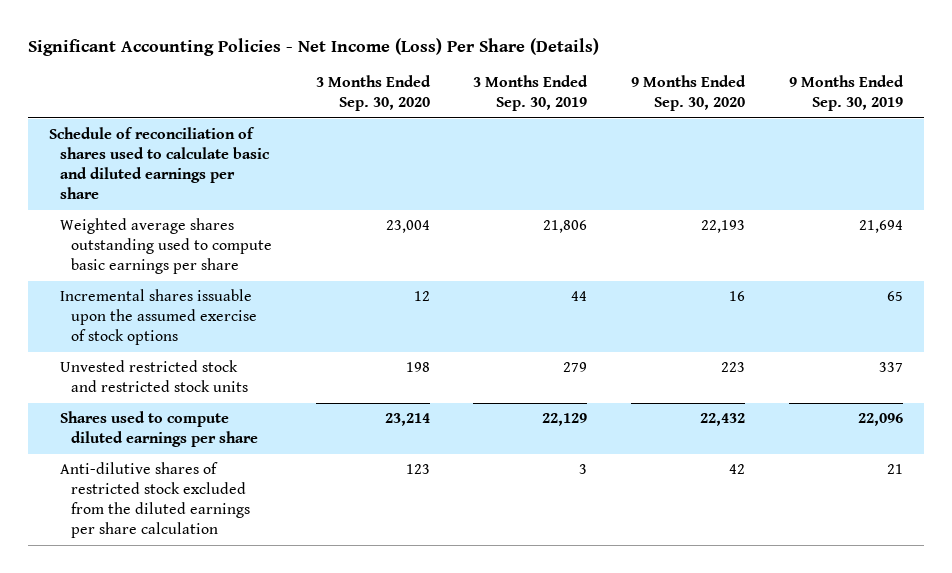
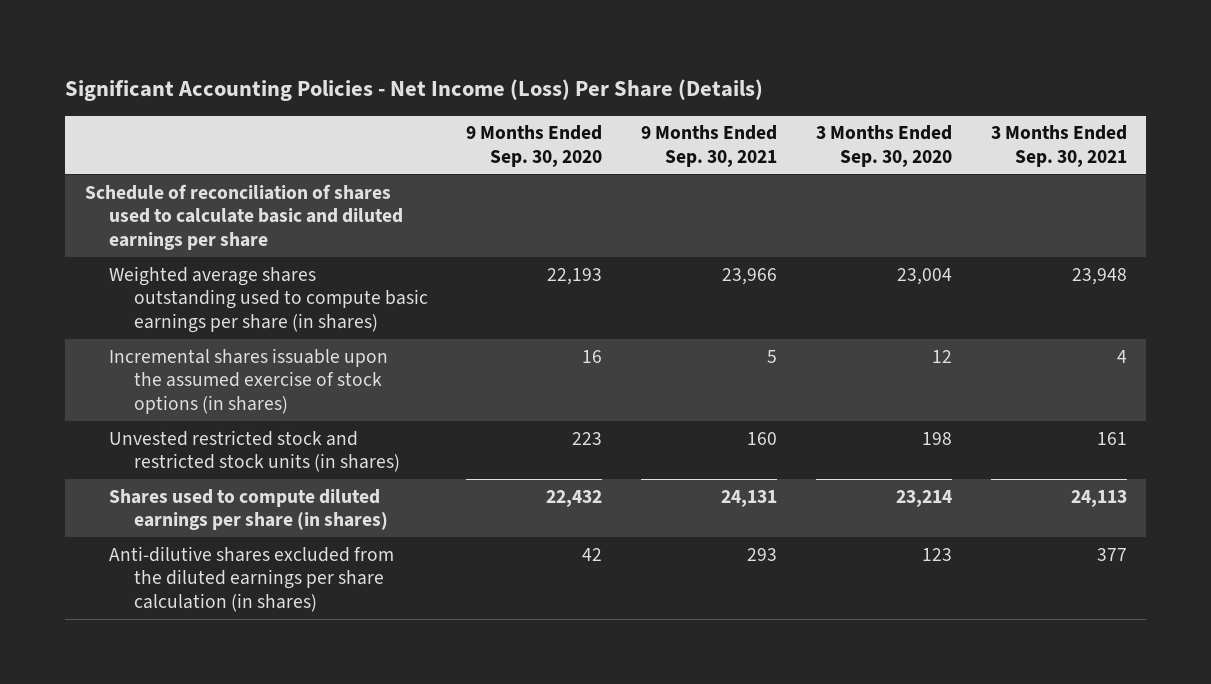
- | 3 Months Ended Sep. 30, 2020 | 3 Months Ended Sep. 30, 2019 | 9 Months Ended Sep. 30, 2020 | 9 Months Ended Sep. 30, 2019
+ | 9 Months Ended Sep. 30, 2020 | 9 Months Ended Sep. 30, 2021 | 3 Months Ended Sep. 30, 2020 | 3 Months Ended Sep. 30, 2021
- Weighted average shares outstanding used to compute basic earnings per share | 23,004 | 21,806 | 22,193 | 21,694
- Incremental shares issuable upon the assumed exercise of stock options | 12 | 44 | 16 | 65
- Unvested restricted stock and restricted stock units | 198 | 279 | 223 | 337
- Shares used to compute diluted earnings per share | 23,214 | 22,129 | 22,432 | 22,096
- Anti-dilutive shares of restricted stock excluded from the diluted earnings per share calculation | 123 | 3 | 42 | 21
+ Weighted average shares outstanding used to compute basic earnings per share (in shares) | 22,193 | 23,966 | 23,004 | 23,948
+ Incremental shares issuable upon the assumed exercise of stock options (in shares) | 16 | 5 | 12 | 4
+ Unvested restricted stock and restricted stock units (in shares) | 223 | 160 | 198 | 161
+ Shares used to compute diluted earnings per share (in shares) | 22,432 | 24,131 | 23,214 | 24,113
+ Anti-dilutive shares excluded from the diluted earnings per share calculation (in shares) | 42 | 293 | 123 | 377

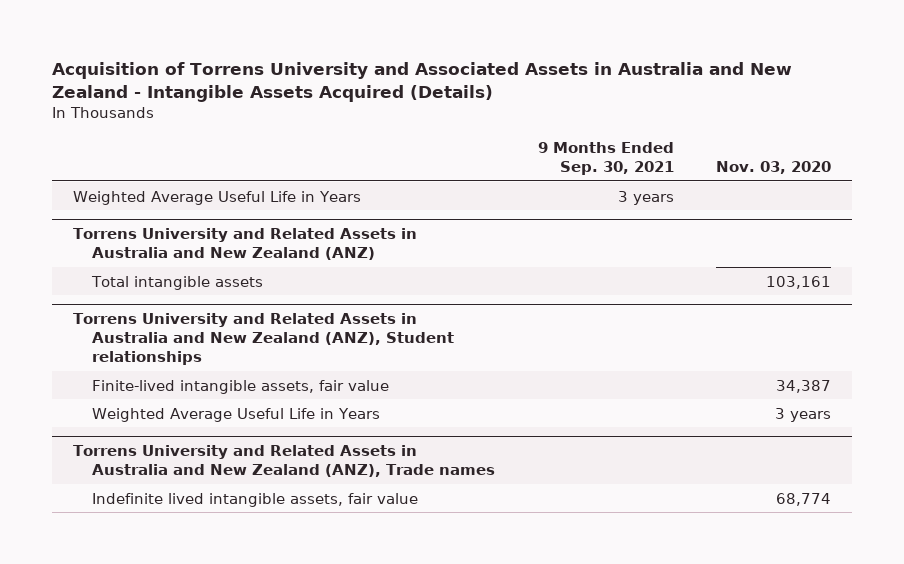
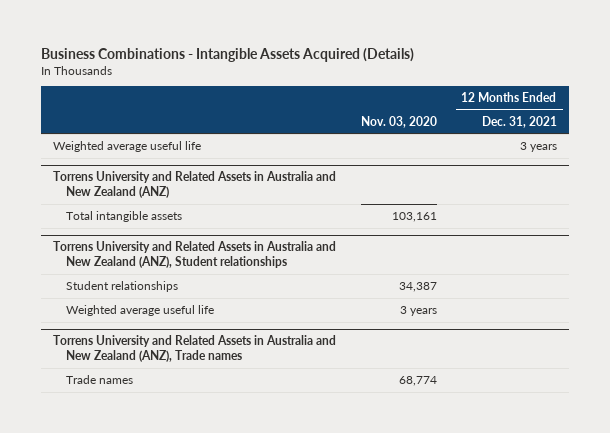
- Acquisition of Torrens University and Associated Assets in Australia and New Zealand - Intangible Assets Acquired (Details)
+ Business Combinations - Intangible Assets Acquired (Details)
- | 9 Months Ended Sep. 30, 2021 | Nov. 03, 2020
+ | Nov. 03, 2020 | 12 Months Ended Dec. 31, 2021
- Weighted Average Useful Life in Years | 3 years |
+ Weighted average useful life | | 3 years
@ Torrens University and Related Assets in Australia and New Zealand (ANZ), Student relationships
- Finite-lived intangible assets, fair value | | 34,387
- Weighted Average Useful Life in Years | | 3 years
+ Student relationships | 34,387 |
+ Weighted average useful life | 3 years |
@ Torrens University and Related Assets in Australia and New Zealand (ANZ), Trade names
- Indefinite lived intangible assets, fair value | | 68,774
+ Trade names | 68,774 |

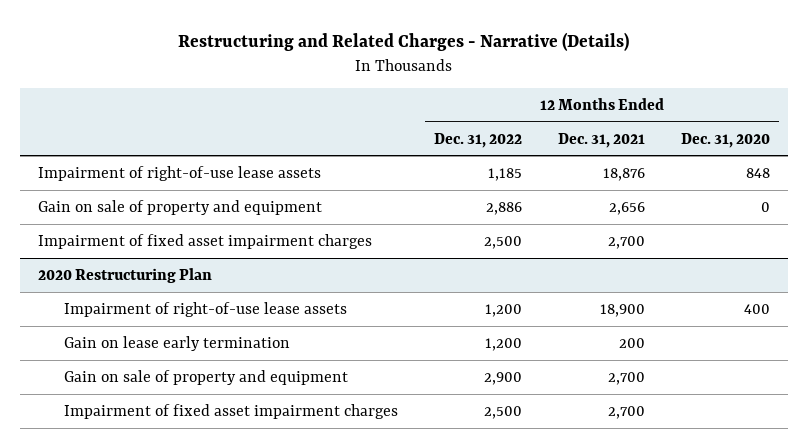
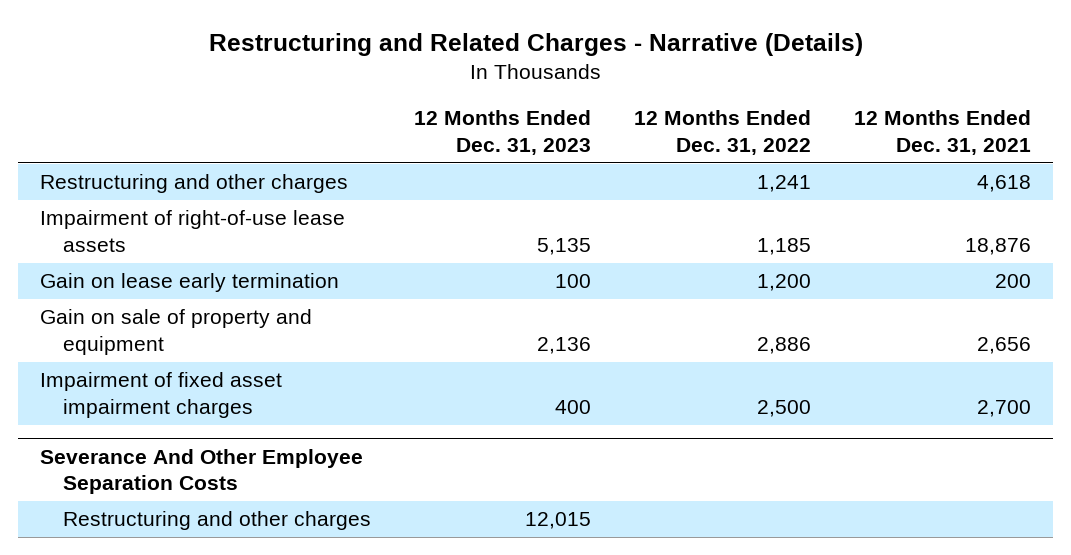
- | 12 Months Ended Dec. 31, 2022 | 12 Months Ended Dec. 31, 2021 | 12 Months Ended Dec. 31, 2020
+ | 12 Months Ended Dec. 31, 2023 | 12 Months Ended Dec. 31, 2022 | 12 Months Ended Dec. 31, 2021
+ Restructuring and other charges | | 1,241 | 4,618
- Impairment of fixed asset impairment charges | 2,500 | 2,700 |
- 2020 Restructuring Plan
- Impairment of right-of-use lease assets | 1,200 | 18,900 | 400
- Gain on sale of property and equipment | 2,900 | 2,700 |
moved down: Gain on sale of property and equipment | 2,136 | 2,886 | 2,656
+ Severance And Other Employee Separation Costs
+ Restructuring and other charges | 12,015 | |

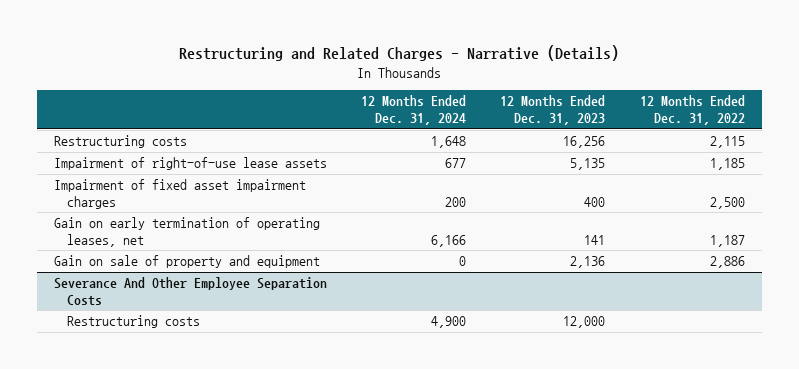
- | 12 Months Ended Dec. 31, 2023 | 12 Months Ended Dec. 31, 2022 | 12 Months Ended Dec. 31, 2021
+ | 12 Months Ended Dec. 31, 2024 | 12 Months Ended Dec. 31, 2023 | 12 Months Ended Dec. 31, 2022
- Restructuring and other charges | | 1,241 | 4,618
+ Restructuring costs | 1,648 | 16,256 | 2,115
- Gain on lease early termination | 100 | 1,200 | 200
+ Gain on early termination of operating leases, net | 6,166 | 141 | 1,187
moved down: Gain on sale of property and equipment | 0 | 2,136 | 2,886
@ Severance And Other Employee Separation Costs
- Restructuring and other charges | 12,015 | |
+ Restructuring costs | 4,900 | 12,000 |

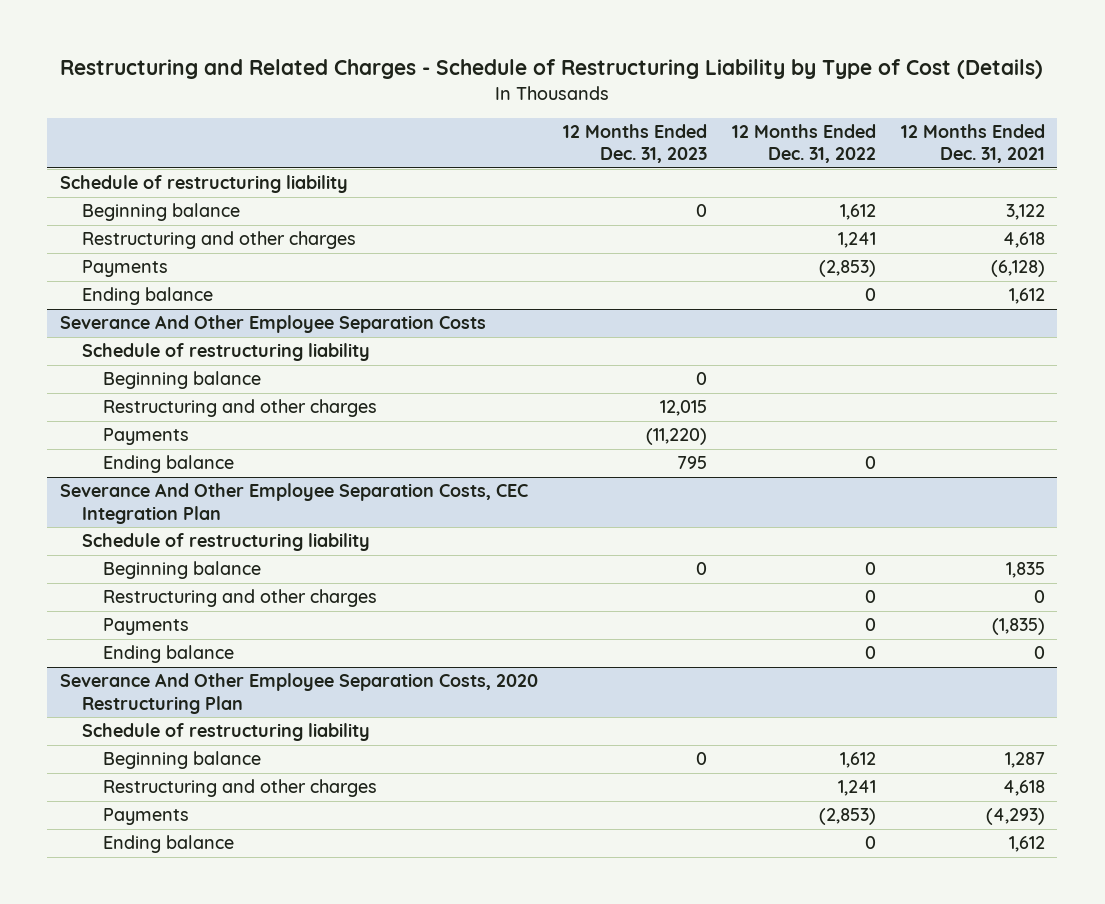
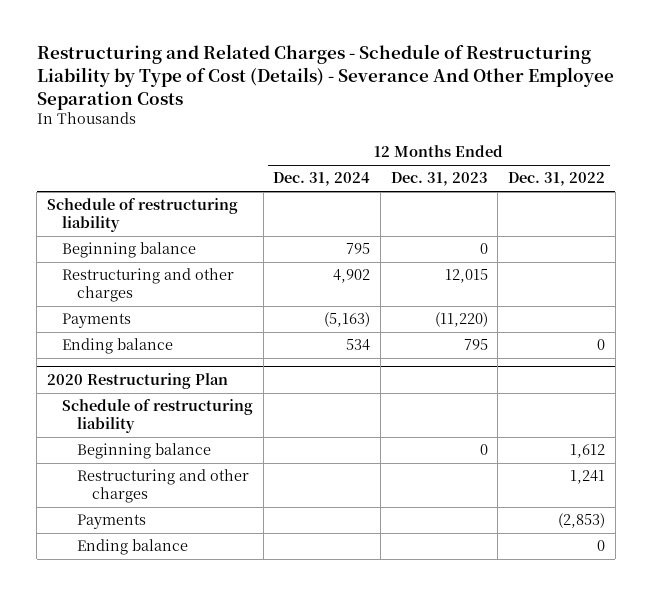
- Restructuring and Related Charges - Schedule of Restructuring Liability by Type of Cost (Details)
+ Restructuring and Related Charges - Schedule of Restructuring Liability by Type of Cost (Details) - Severance And Other Employee Separation Costs
- | 12 Months Ended Dec. 31, 2023 | 12 Months Ended Dec. 31, 2022 | 12 Months Ended Dec. 31, 2021
+ | 12 Months Ended Dec. 31, 2024 | 12 Months Ended Dec. 31, 2023 | 12 Months Ended Dec. 31, 2022
- Beginning balance | 0 | 1,612 | 3,122
- Restructuring and other charges | | 1,241 | 4,618
- Payments | | (2,853) | (6,128)
- Ending balance | | 0 | 1,612
- Severance And Other Employee Separation Costs
- Schedule of restructuring liability
- Severance And Other Employee Separation Costs, CEC Integration Plan
- Schedule of restructuring liability
- Beginning balance | 0 | 0 | 1,835
- Restructuring and other charges | | 0 | 0
- Payments | | 0 | (1,835)
- Ending balance | | 0 | 0
- Severance And Other Employee Separation Costs, 2020 Restructuring Plan
+ 2020 Restructuring Plan

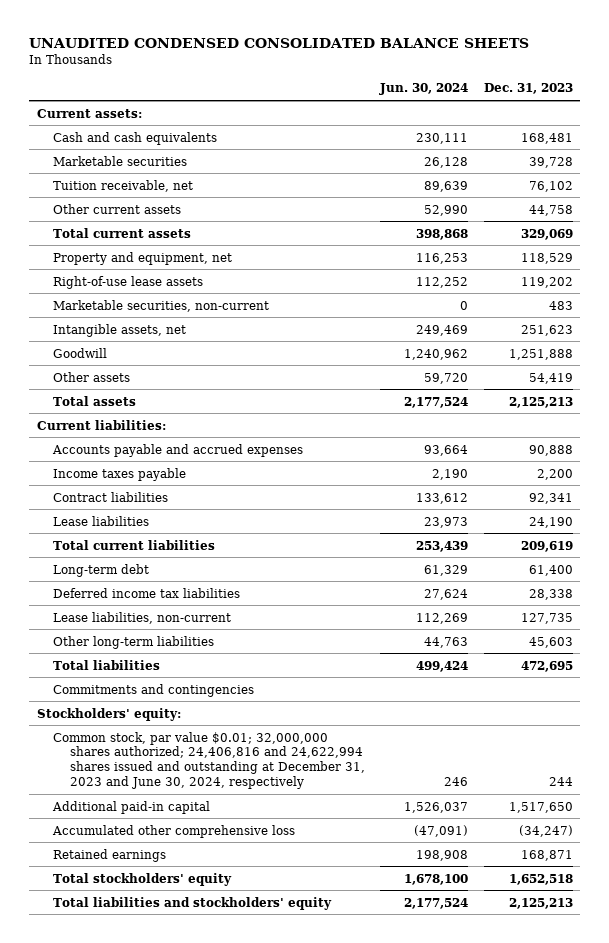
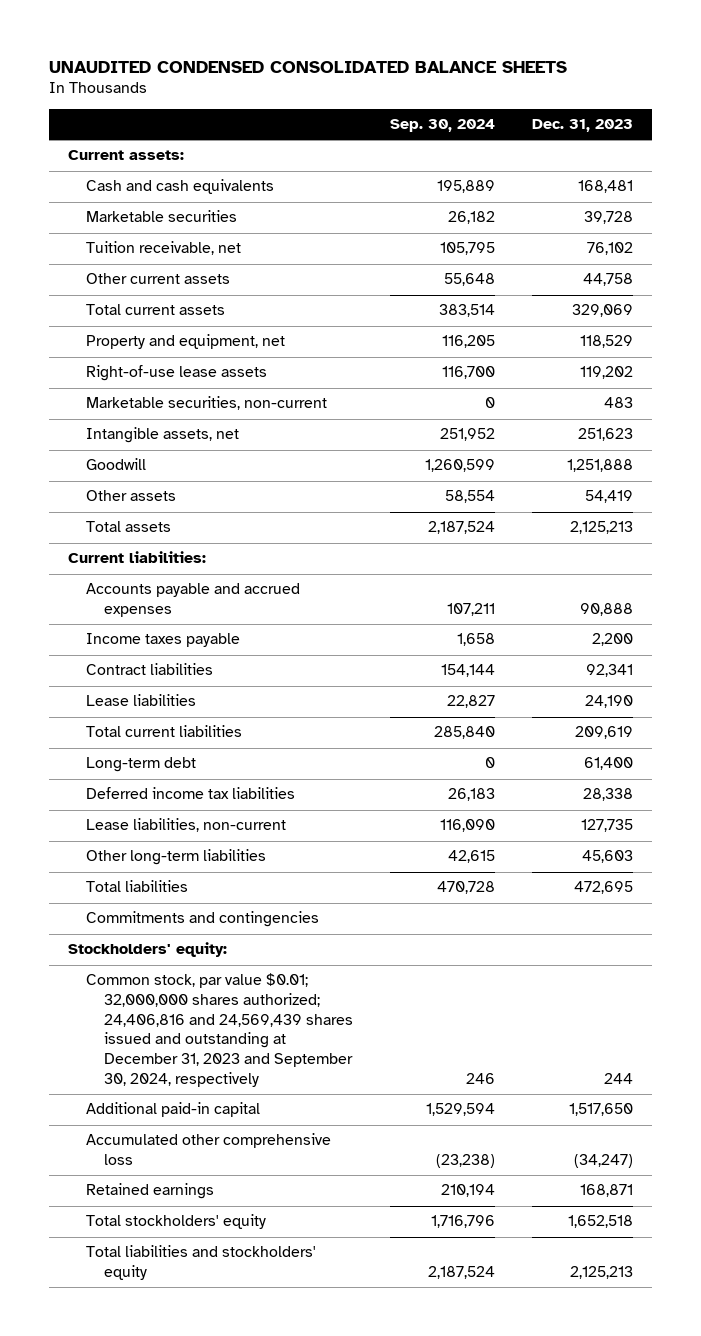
- | Jun. 30, 2024 | Dec. 31, 2023
+ | Sep. 30, 2024 | Dec. 31, 2023
- Common stock, par value $0.01; 32,000,000 shares authorized; 24,406,816 and 24,622,994 shares issued and outstanding at December 31, 2023 and June 30, 2024, respectively | 246 | 244
+ Common stock, par value $0.01; 32,000,000 shares authorized; 24,406,816 and 24,569,439 shares issued and outstanding at December 31, 2023 and September 30, 2024, respectively | 246 | 244

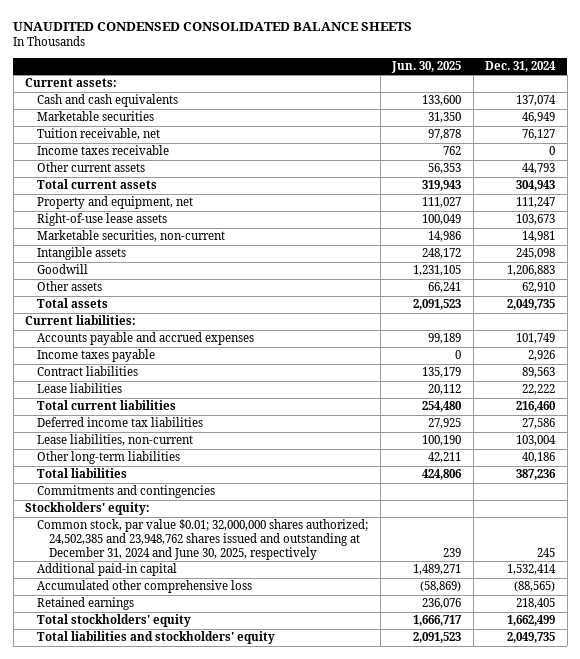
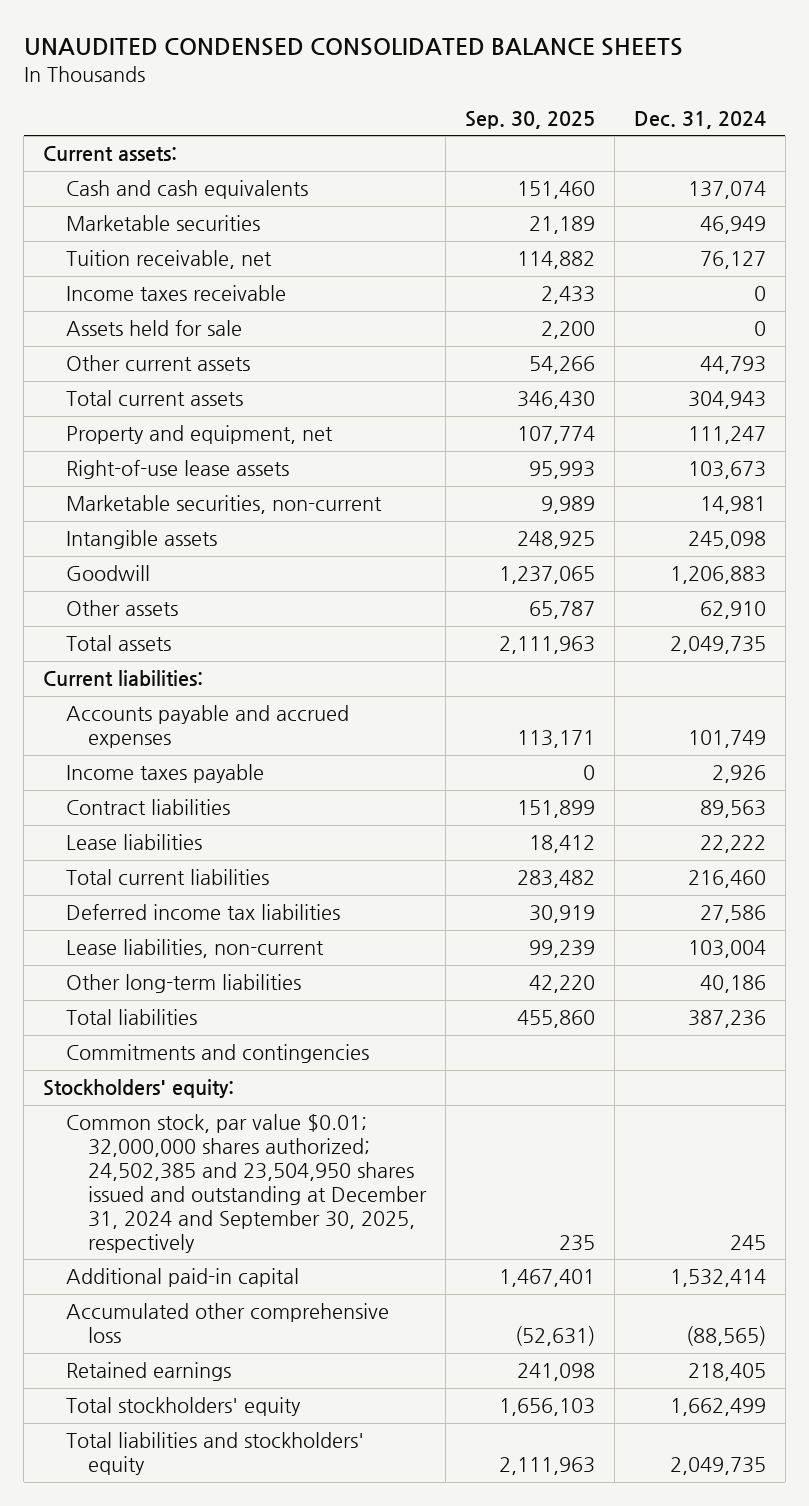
- | Jun. 30, 2025 | Dec. 31, 2024
+ | Sep. 30, 2025 | Dec. 31, 2024
+ Assets held for sale | 2,200 | 0
- Common stock, par value $0.01; 32,000,000 shares authorized; 24,502,385 and 23,948,762 shares issued and outstanding at December 31, 2024 and June 30, 2025, respectively | 239 | 245
+ Common stock, par value $0.01; 32,000,000 shares authorized; 24,502,385 and 23,504,950 shares issued and outstanding at December 31, 2024 and September 30, 2025, respectively | 235 | 245

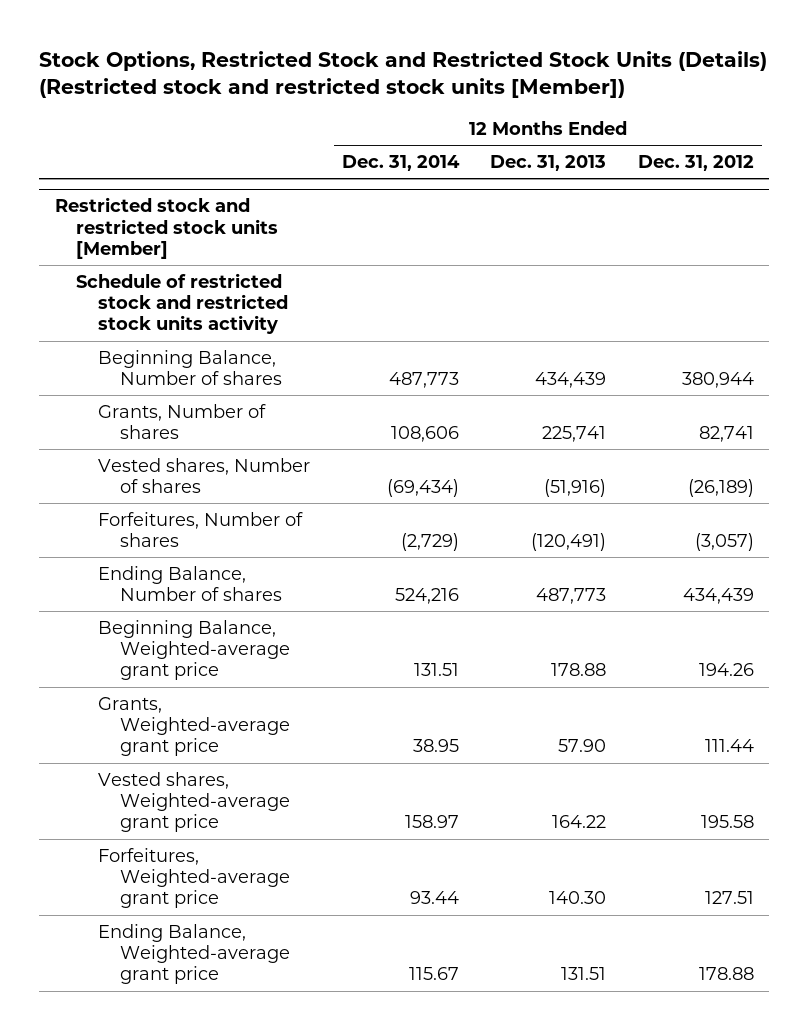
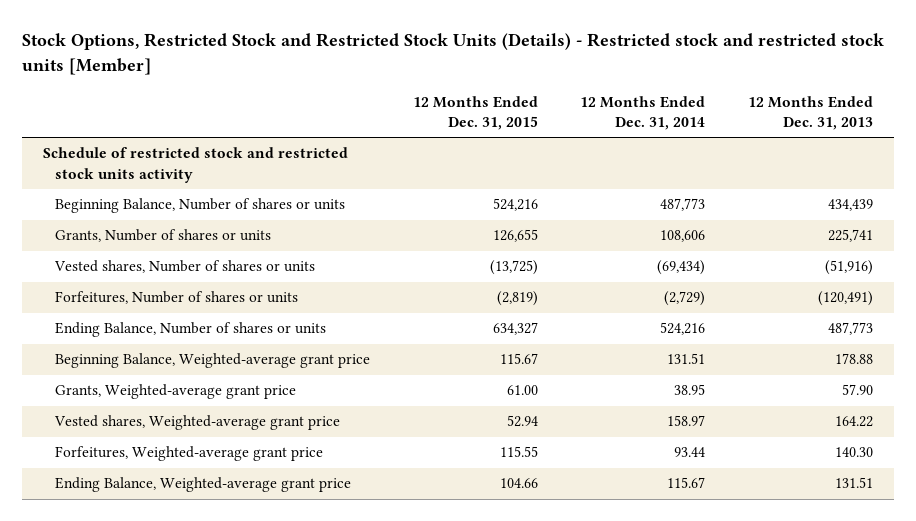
- Stock Options, Restricted Stock and Restricted Stock Units (Details) (Restricted stock and restricted stock units [Member])
+ Stock Options, Restricted Stock and Restricted Stock Units (Details) - Restricted stock and restricted stock units [Member]
- | 12 Months Ended Dec. 31, 2014 | 12 Months Ended Dec. 31, 2013 | 12 Months Ended Dec. 31, 2012
+ | 12 Months Ended Dec. 31, 2015 | 12 Months Ended Dec. 31, 2014 | 12 Months Ended Dec. 31, 2013
- Restricted stock and restricted stock units [Member]
- Beginning Balance, Number of shares | 487,773 | 434,439 | 380,944
- Grants, Number of shares | 108,606 | 225,741 | 82,741
- Vested shares, Number of shares | (69,434) | (51,916) | (26,189)
- Forfeitures, Number of shares | (2,729) | (120,491) | (3,057)
- Ending Balance, Number of shares | 524,216 | 487,773 | 434,439
+ Beginning Balance, Number of shares or units | 524,216 | 487,773 | 434,439
+ Grants, Number of shares or units | 126,655 | 108,606 | 225,741
+ Vested shares, Number of shares or units | (13,725) | (69,434) | (51,916)
+ Forfeitures, Number of shares or units | (2,819) | (2,729) | (120,491)
+ Ending Balance, Number of shares or units | 634,327 | 524,216 | 487,773

